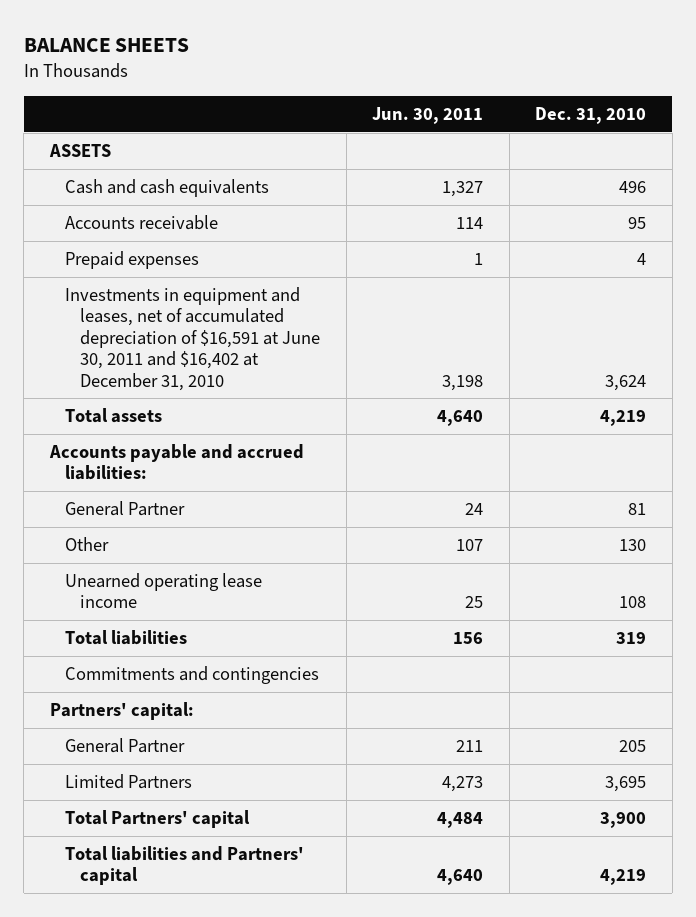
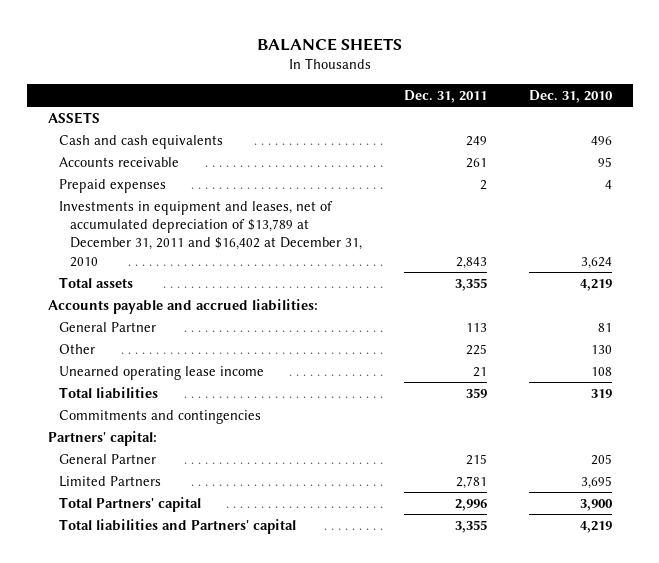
- | Jun. 30, 2011 | Dec. 31, 2010
+ | Dec. 31, 2011 | Dec. 31, 2010
- Investments in equipment and leases, net of accumulated depreciation of $16,591 at June 30, 2011 and $16,402 at December 31, 2010 | 3,198 | 3,624
+ Investments in equipment and leases, net of accumulated depreciation of $13,789 at December 31, 2011 and $16,402 at December 31, 2010 | 2,843 | 3,624

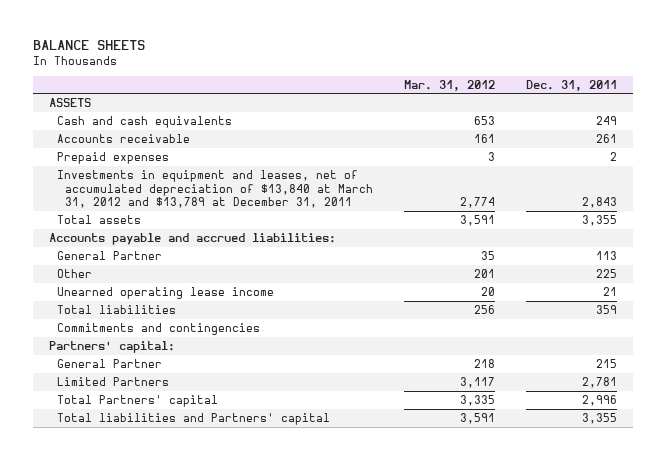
- | Dec. 31, 2011 | Dec. 31, 2010
+ | Mar. 31, 2012 | Dec. 31, 2011
- Investments in equipment and leases, net of accumulated depreciation of $13,789 at December 31, 2011 and $16,402 at December 31, 2010 | 2,843 | 3,624
+ Investments in equipment and leases, net of accumulated depreciation of $13,840 at March 31, 2012 and $13,789 at December 31, 2011 | 2,774 | 2,843

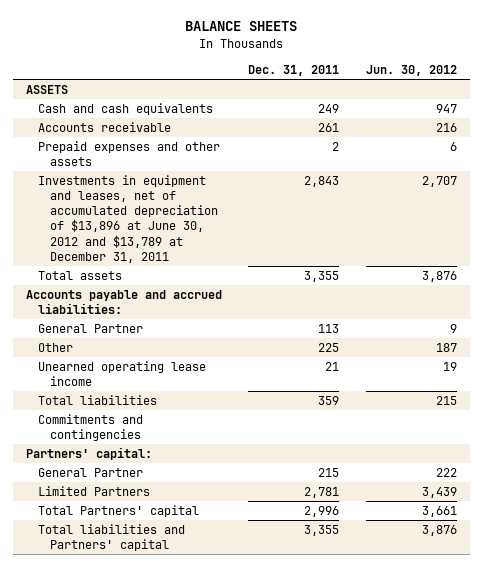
- | Mar. 31, 2012 | Dec. 31, 2011
+ | Dec. 31, 2011 | Jun. 30, 2012
- Prepaid expenses | 3 | 2
- Investments in equipment and leases, net of accumulated depreciation of $13,840 at March 31, 2012 and $13,789 at December 31, 2011 | 2,774 | 2,843
+ Prepaid expenses and other assets | 2 | 6
+ Investments in equipment and leases, net of accumulated depreciation of $13,896 at June 30, 2012 and $13,789 at December 31, 2011 | 2,843 | 2,707

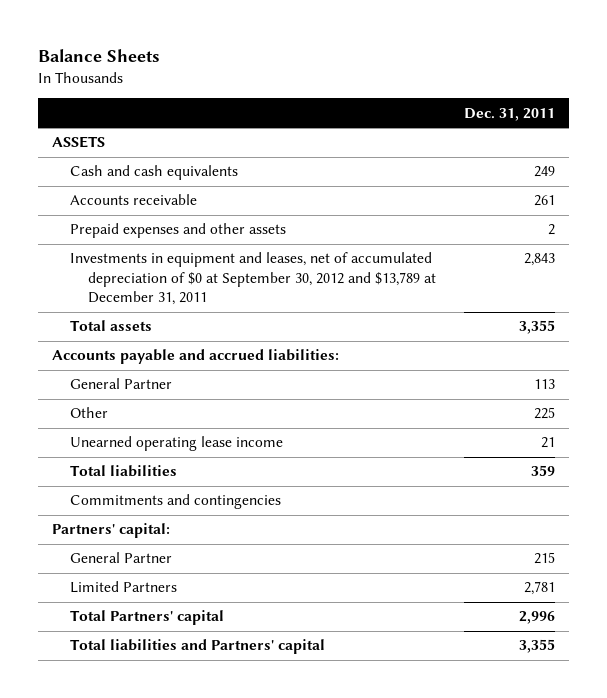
- BALANCE SHEETS
+ Balance Sheets
- | Dec. 31, 2011 | Jun. 30, 2012
+ | Dec. 31, 2011
- Investments in equipment and leases, net of accumulated depreciation of $13,896 at June 30, 2012 and $13,789 at December 31, 2011 | 2,843 | 2,707
+ Investments in equipment and leases, net of accumulated depreciation of $0 at September 30, 2012 and $13,789 at December 31, 2011 | 2,843

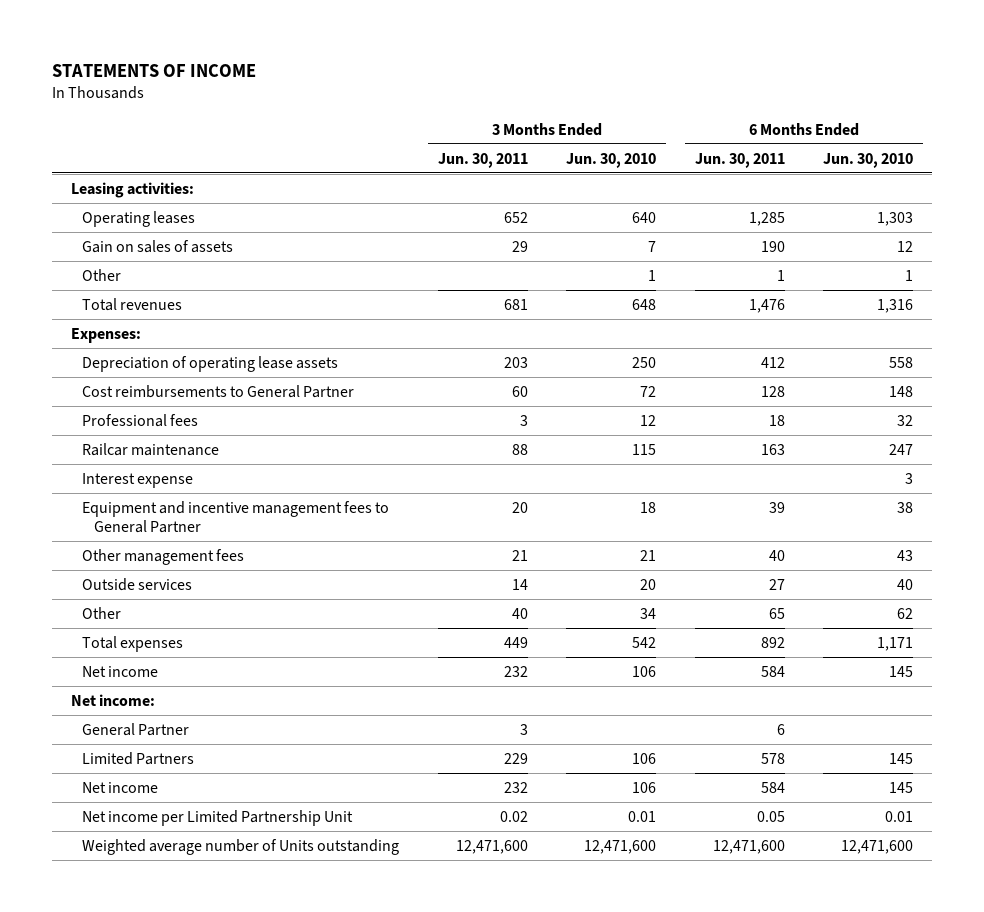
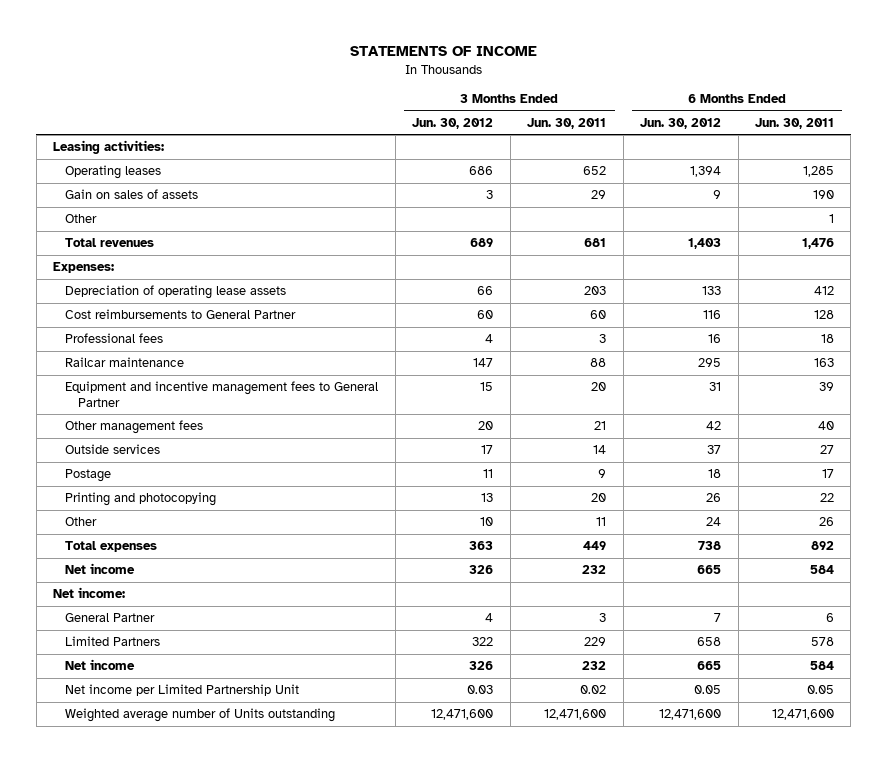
- | 3 Months Ended Jun. 30, 2011 | 3 Months Ended Jun. 30, 2010 | 6 Months Ended Jun. 30, 2011 | 6 Months Ended Jun. 30, 2010
+ | 3 Months Ended Jun. 30, 2012 | 3 Months Ended Jun. 30, 2011 | 6 Months Ended Jun. 30, 2012 | 6 Months Ended Jun. 30, 2011
- Interest expense | | | | 3
- Other | 40 | 34 | 65 | 62
+ Postage | 11 | 9 | 18 | 17
+ Printing and photocopying | 13 | 20 | 26 | 22
+ Other | 10 | 11 | 24 | 26

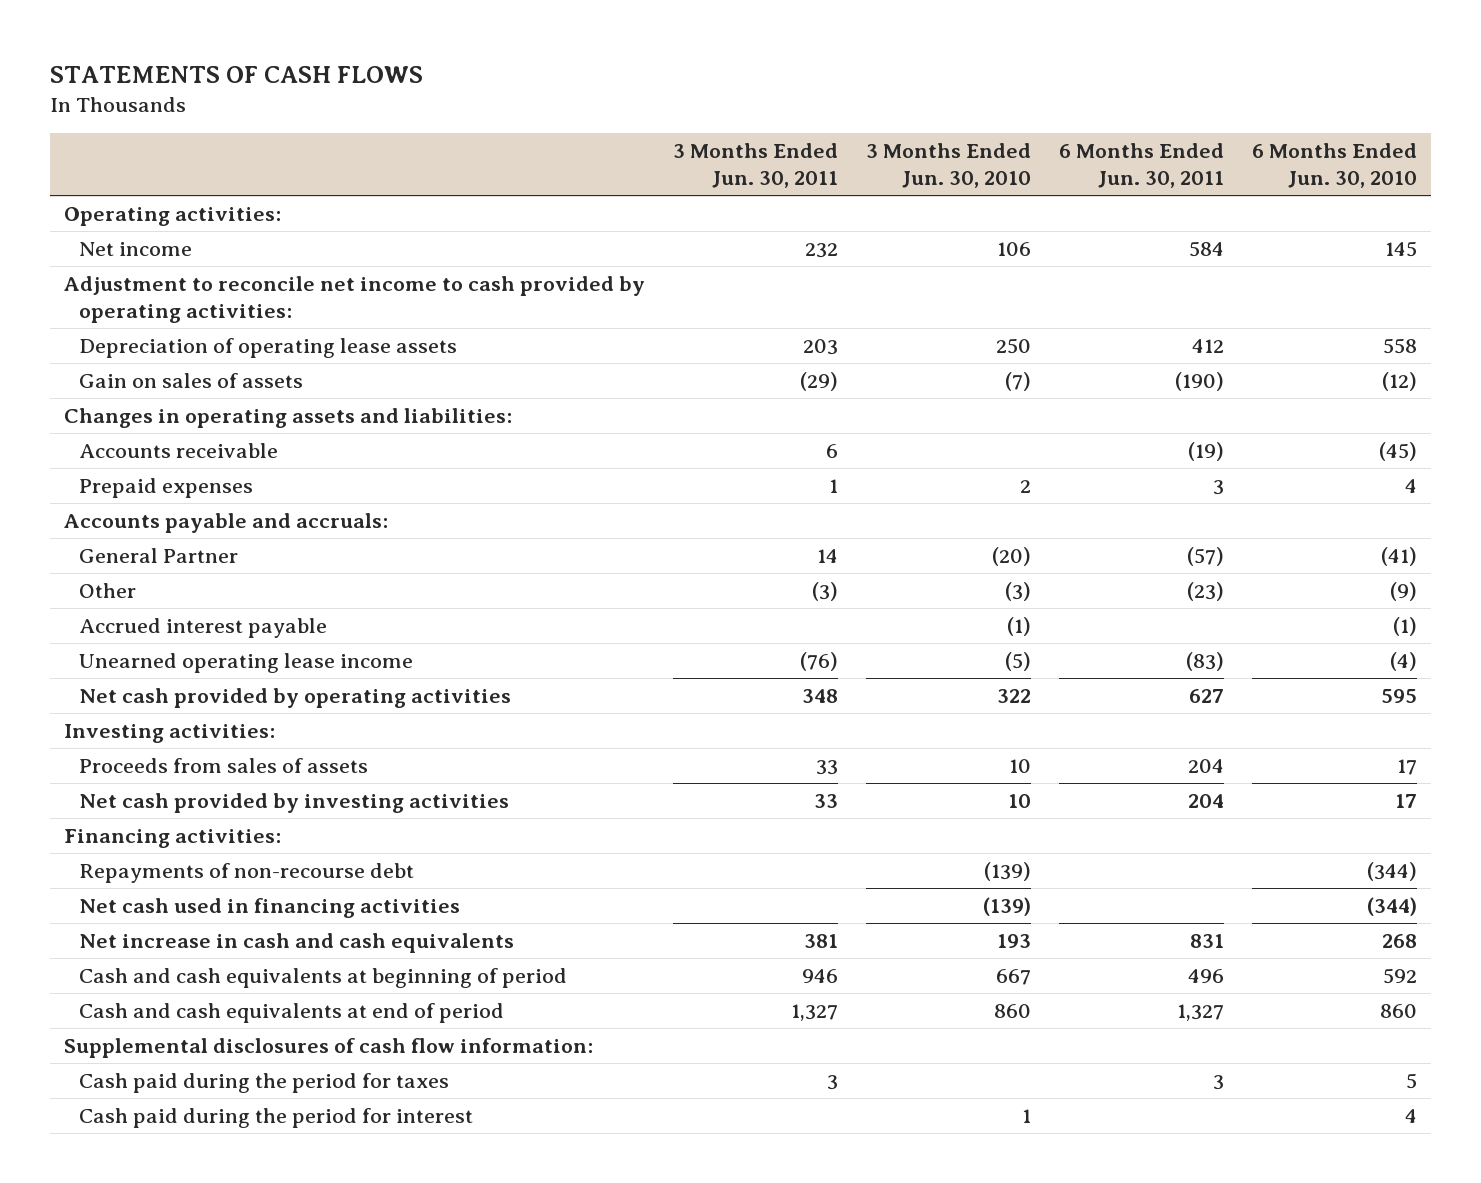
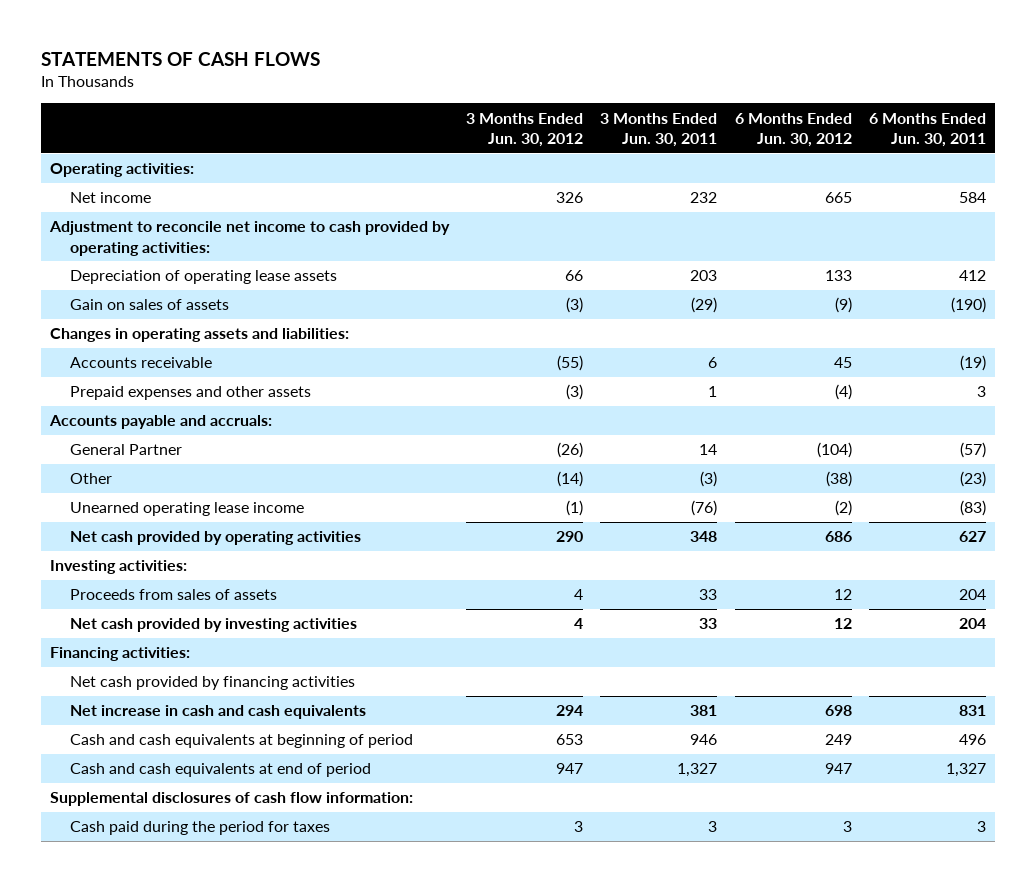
- | 3 Months Ended Jun. 30, 2011 | 3 Months Ended Jun. 30, 2010 | 6 Months Ended Jun. 30, 2011 | 6 Months Ended Jun. 30, 2010
+ | 3 Months Ended Jun. 30, 2012 | 3 Months Ended Jun. 30, 2011 | 6 Months Ended Jun. 30, 2012 | 6 Months Ended Jun. 30, 2011
- Prepaid expenses | 1 | 2 | 3 | 4
+ Prepaid expenses and other assets | (3) | 1 | (4) | 3
- Accrued interest payable | | (1) | | (1)
- Repayments of non-recourse debt | | (139) | | (344)
- Net cash used in financing activities | | (139) | | (344)
+ Net cash provided by financing activities
- Cash paid during the period for interest | | 1 | | 4

